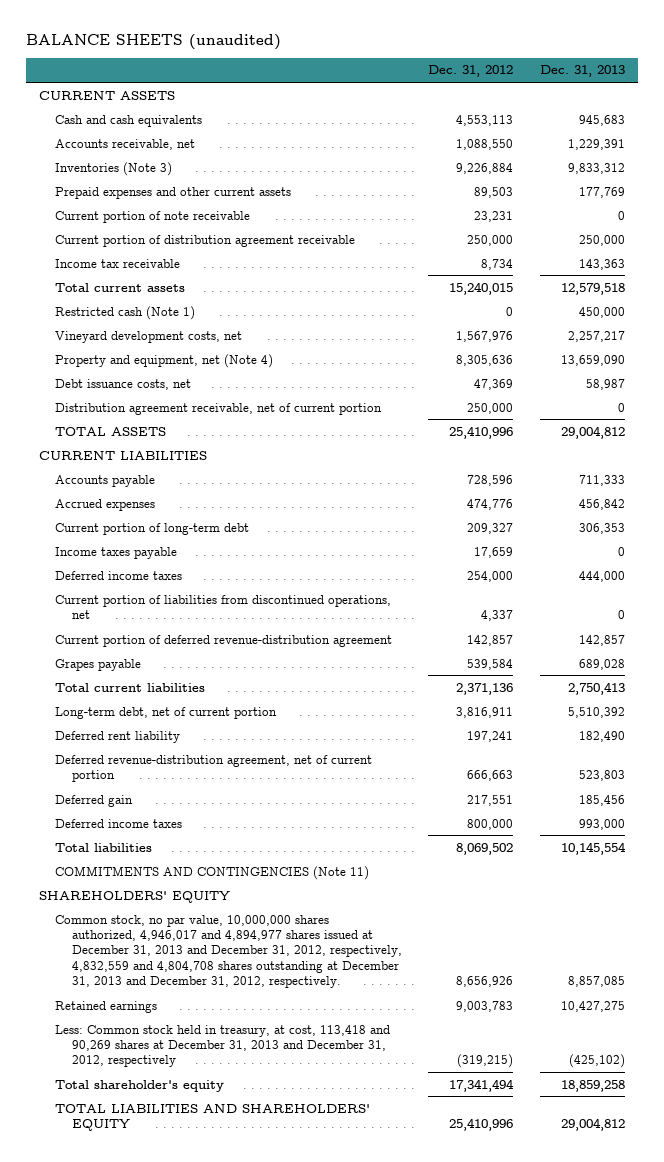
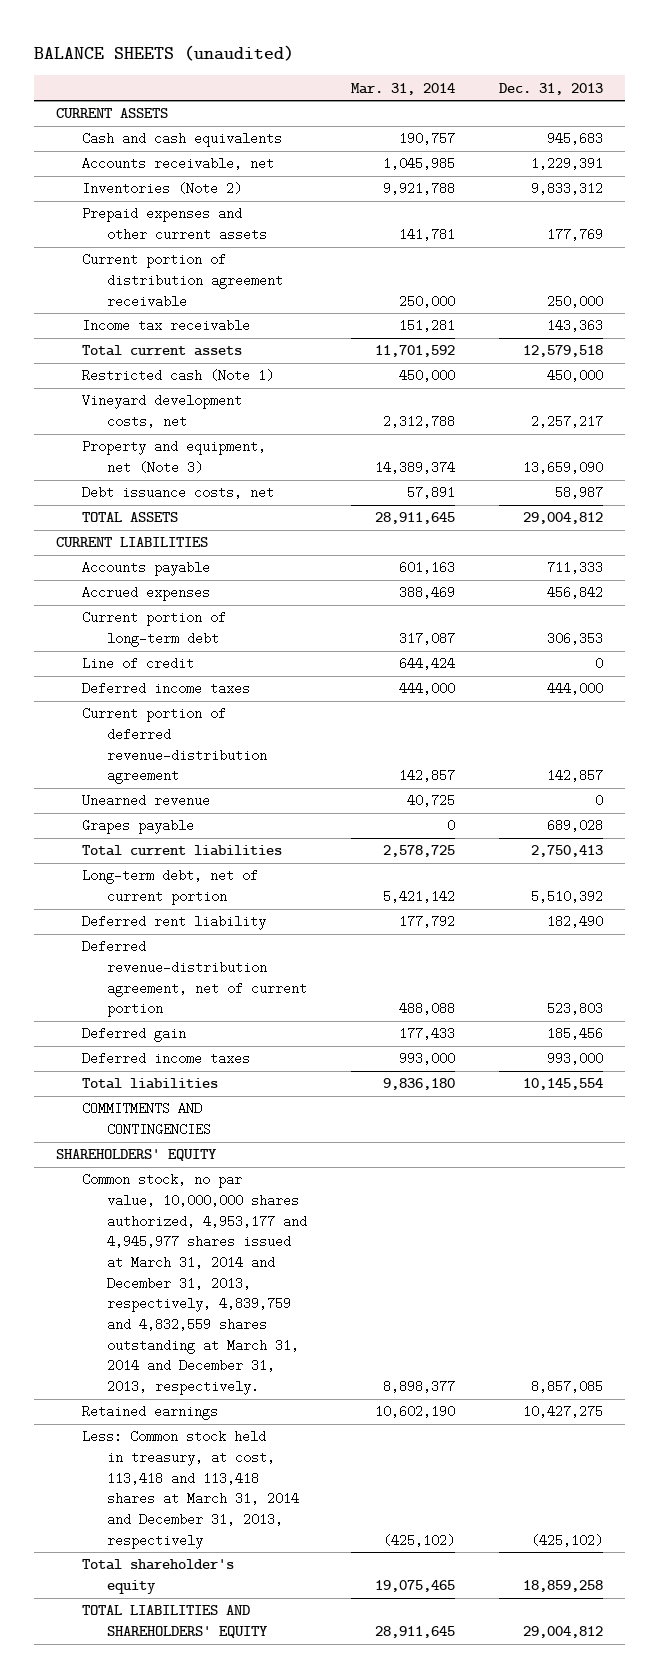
- | Dec. 31, 2012 | Dec. 31, 2013
+ | Mar. 31, 2014 | Dec. 31, 2013
- Inventories (Note 3) | 9,226,884 | 9,833,312
+ Inventories (Note 2) | 9,921,788 | 9,833,312
- Current portion of note receivable | 23,231 | 0
- Property and equipment, net (Note 4) | 8,305,636 | 13,659,090
+ Property and equipment, net (Note 3) | 14,389,374 | 13,659,090
- Distribution agreement receivable, net of current portion | 250,000 | 0
- Income taxes payable | 17,659 | 0
+ Line of credit | 644,424 | 0
- Current portion of liabilities from discontinued operations, net | 4,337 | 0
+ Unearned revenue | 40,725 | 0
- COMMITMENTS AND CONTINGENCIES (Note 11)
+ COMMITMENTS AND CONTINGENCIES
- Common stock, no par value, 10,000,000 shares authorized, 4,946,017 and 4,894,977 shares issued at December 31, 2013 and December 31, 2012, respectively, 4,832,559 and 4,804,708 shares outstanding at December 31, 2013 and December 31, 2012, respectively. | 8,656,926 | 8,857,085
+ Common stock, no par value, 10,000,000 shares authorized, 4,953,177 and 4,945,977 shares issued at March 31, 2014 and December 31, 2013, respectively, 4,839,759 and 4,832,559 shares outstanding at March 31, 2014 and December 31, 2013, respectively. | 8,898,377 | 8,857,085
- Less: Common stock held in treasury, at cost, 113,418 and 90,269 shares at December 31, 2013 and December 31, 2012, respectively | (319,215) | (425,102)
+ Less: Common stock held in treasury, at cost, 113,418 and 113,418 shares at March 31, 2014 and December 31, 2013, respectively | (425,102) | (425,102)

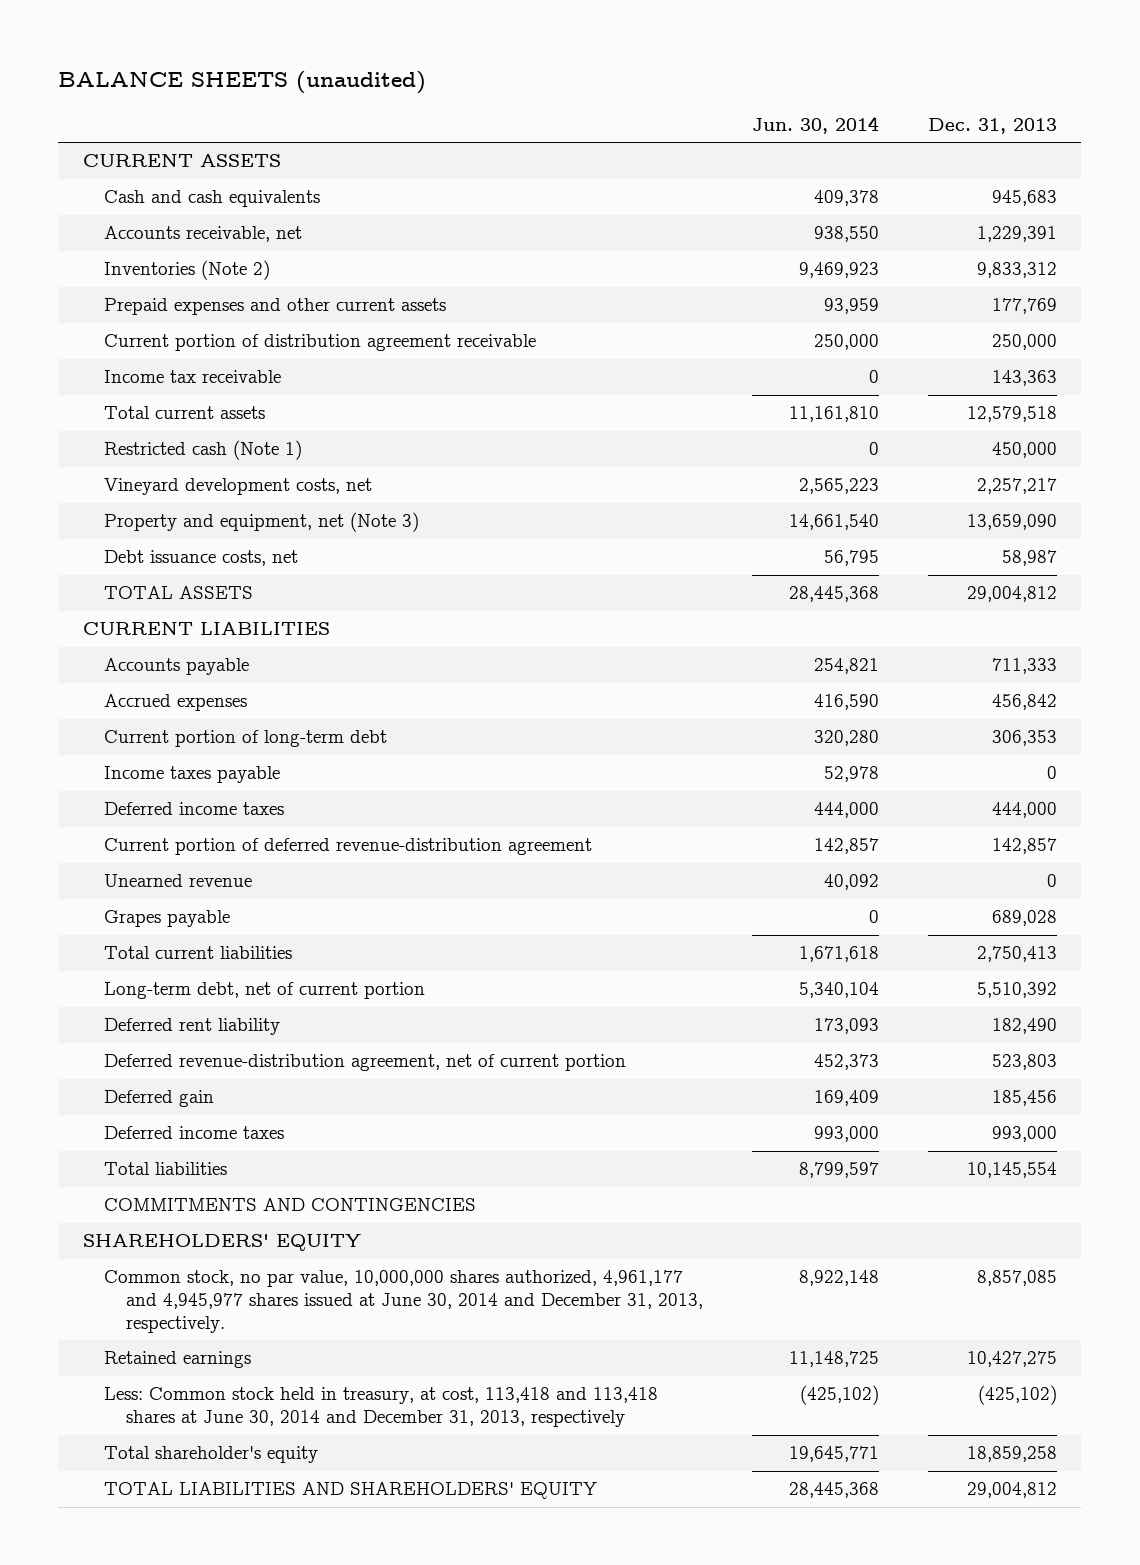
- | Mar. 31, 2014 | Dec. 31, 2013
+ | Jun. 30, 2014 | Dec. 31, 2013
- Line of credit | 644,424 | 0
+ Income taxes payable | 52,978 | 0
- Common stock, no par value, 10,000,000 shares authorized, 4,953,177 and 4,945,977 shares issued at March 31, 2014 and December 31, 2013, respectively, 4,839,759 and 4,832,559 shares outstanding at March 31, 2014 and December 31, 2013, respectively. | 8,898,377 | 8,857,085
+ Common stock, no par value, 10,000,000 shares authorized, 4,961,177 and 4,945,977 shares issued at June 30, 2014 and December 31, 2013, respectively. | 8,922,148 | 8,857,085
- Less: Common stock held in treasury, at cost, 113,418 and 113,418 shares at March 31, 2014 and December 31, 2013, respectively | (425,102) | (425,102)
+ Less: Common stock held in treasury, at cost, 113,418 and 113,418 shares at June 30, 2014 and December 31, 2013, respectively | (425,102) | (425,102)

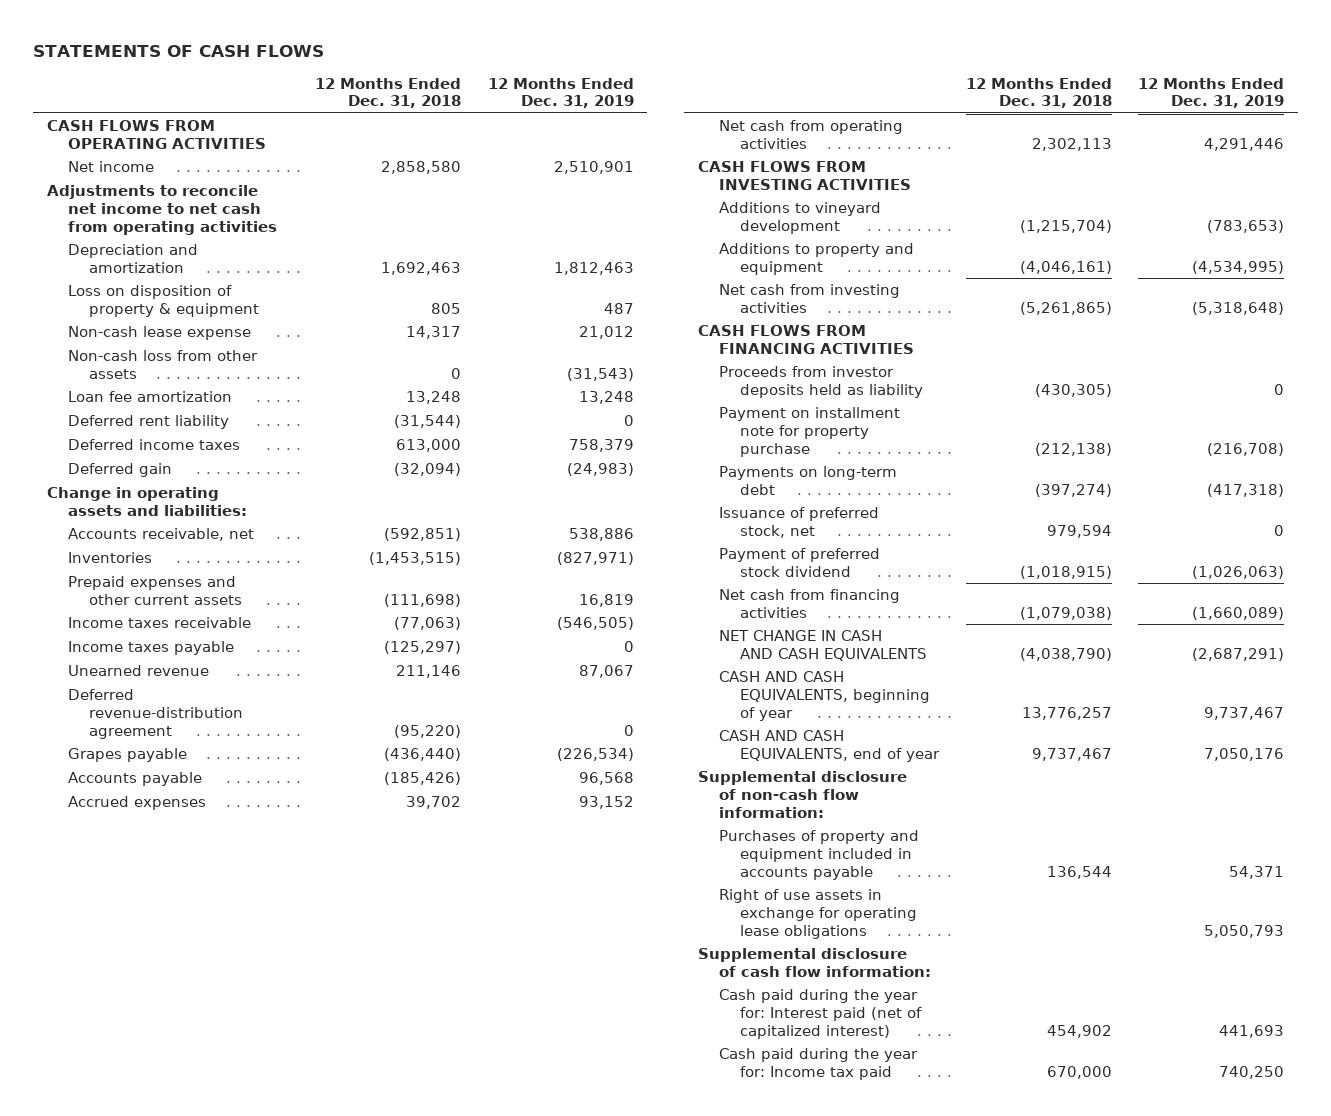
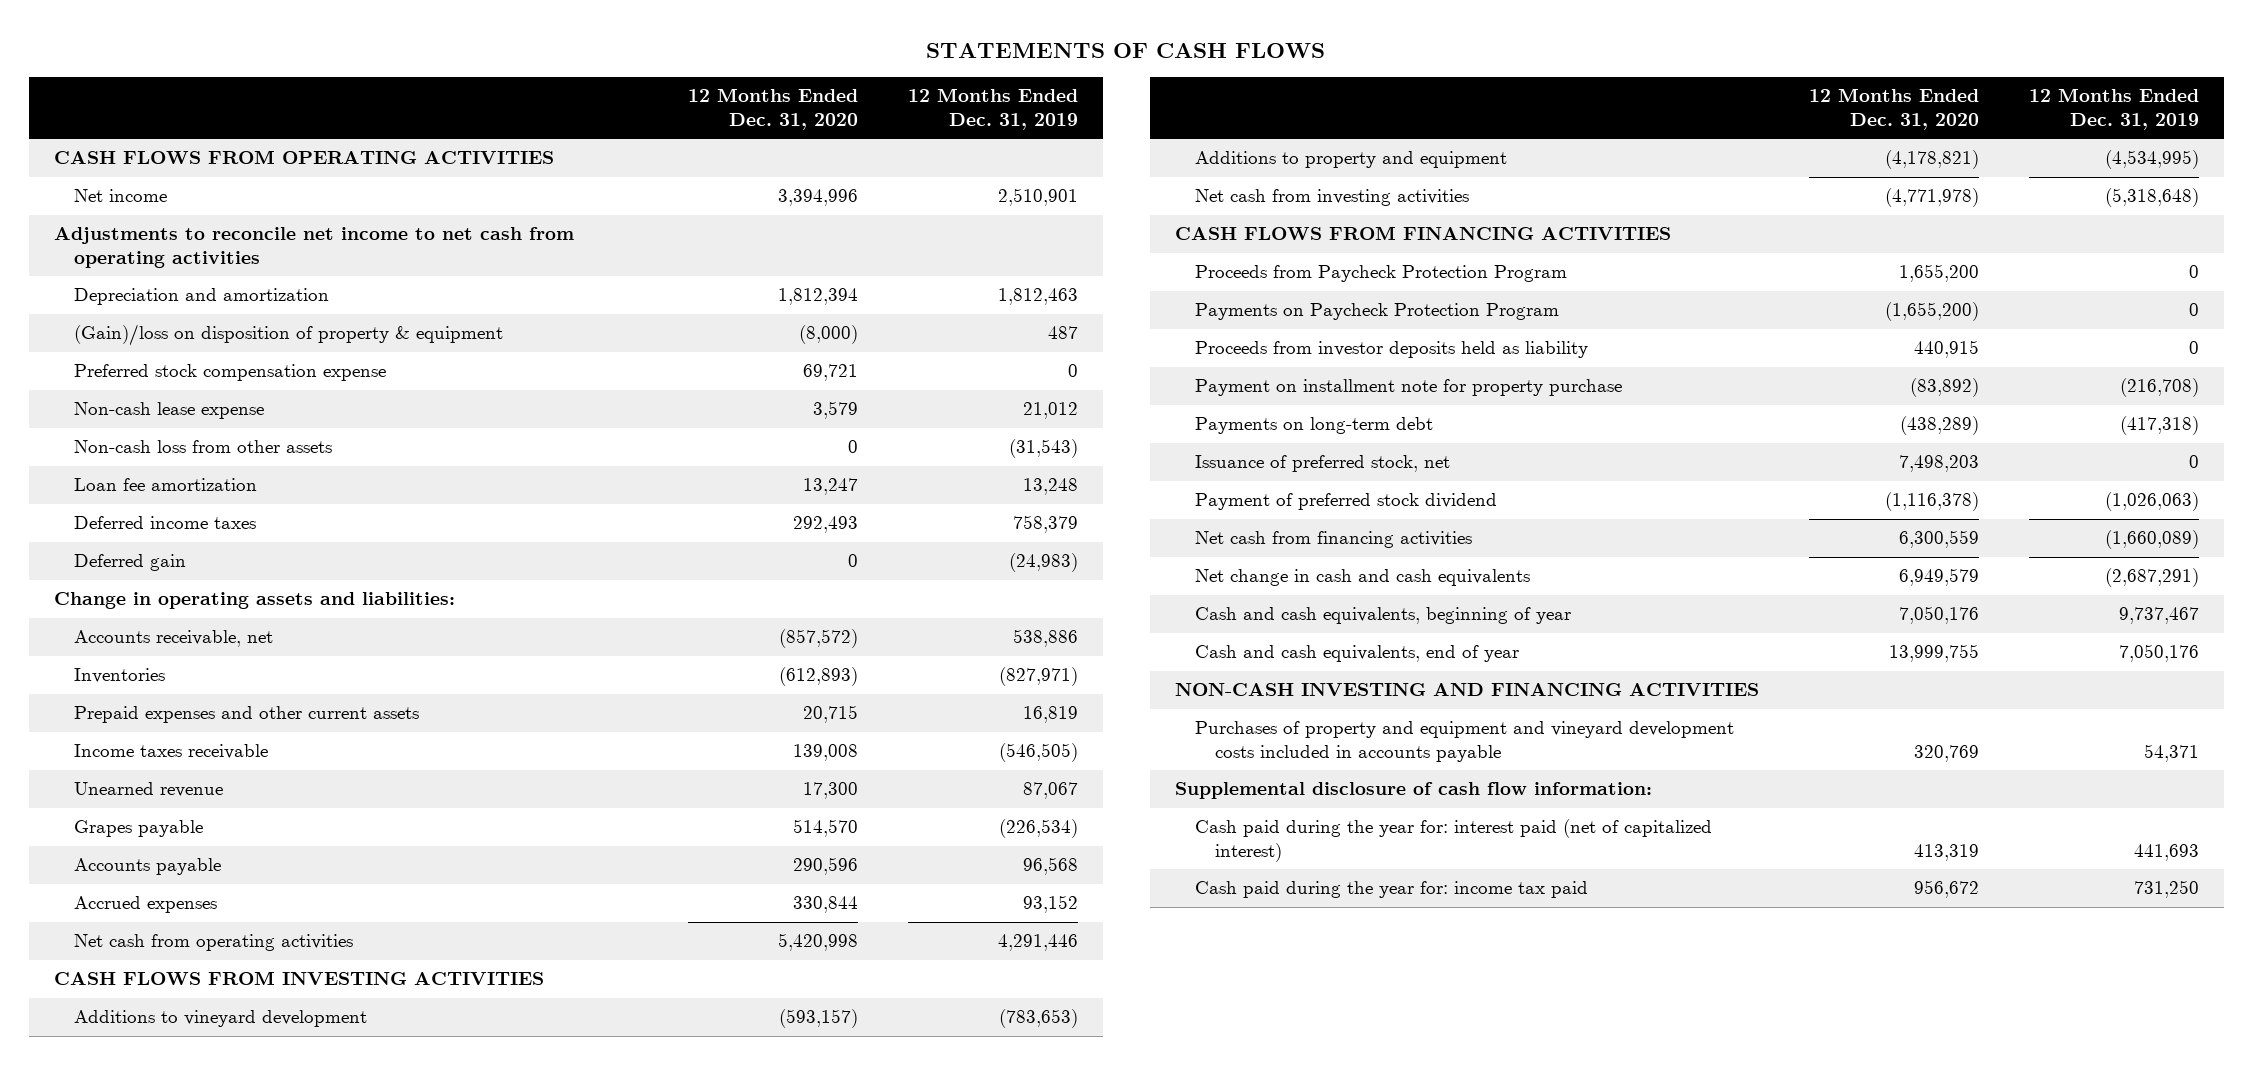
- | 12 Months Ended Dec. 31, 2018 | 12 Months Ended Dec. 31, 2019
+ | 12 Months Ended Dec. 31, 2020 | 12 Months Ended Dec. 31, 2019
- Loss on disposition of property & equipment | 805 | 487
+ (Gain)/loss on disposition of property & equipment | (8,000) | 487
+ Preferred stock compensation expense | 69,721 | 0
- Deferred rent liability | (31,544) | 0
- Income taxes payable | (125,297) | 0
- Deferred revenue-distribution agreement | (95,220) | 0
+ Proceeds from Paycheck Protection Program | 1,655,200 | 0
+ Payments on Paycheck Protection Program | (1,655,200) | 0
- NET CHANGE IN CASH AND CASH EQUIVALENTS | (4,038,790) | (2,687,291)
- CASH AND CASH EQUIVALENTS, beginning of year | 13,776,257 | 9,737,467
- CASH AND CASH EQUIVALENTS, end of year | 9,737,467 | 7,050,176
- Supplemental disclosure of non-cash flow information:
- Purchases of property and equipment included in accounts payable | 136,544 | 54,371
- Right of use assets in exchange for operating lease obligations | | 5,050,793
+ Net change in cash and cash equivalents | 6,949,579 | (2,687,291)
+ Cash and cash equivalents, beginning of year | 7,050,176 | 9,737,467
+ Cash and cash equivalents, end of year | 13,999,755 | 7,050,176
+ NON-CASH INVESTING AND FINANCING ACTIVITIES
+ Purchases of property and equipment and vineyard development costs included in accounts payable | 320,769 | 54,371
- Cash paid during the year for: Interest paid (net of capitalized interest) | 454,902 | 441,693
- Cash paid during the year for: Income tax paid | 670,000 | 740,250
+ Cash paid during the year for: interest paid (net of capitalized interest) | 413,319 | 441,693
+ Cash paid during the year for: income tax paid | 956,672 | 731,250

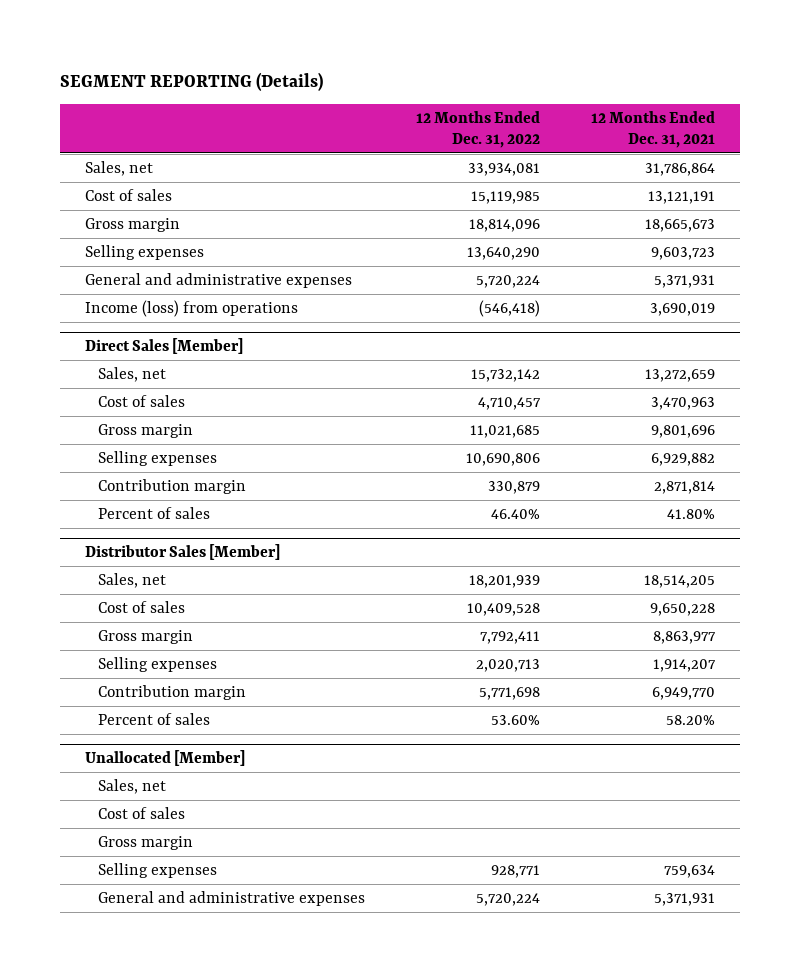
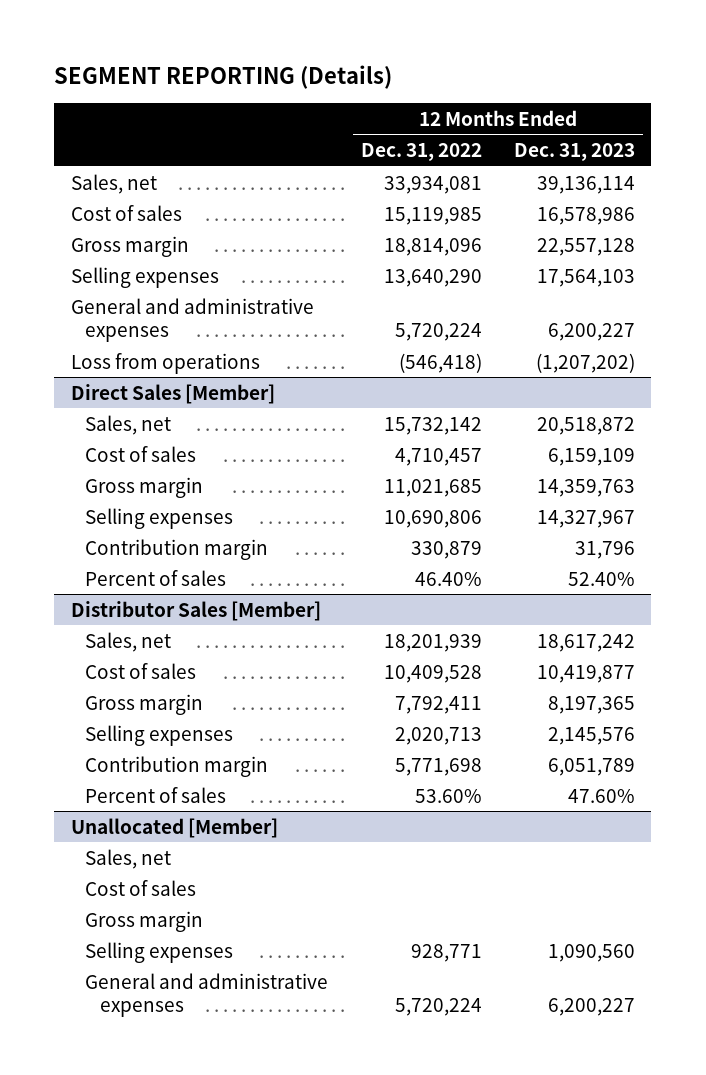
- | 12 Months Ended Dec. 31, 2022 | 12 Months Ended Dec. 31, 2021
+ | 12 Months Ended Dec. 31, 2022 | 12 Months Ended Dec. 31, 2023
- Income (loss) from operations | (546,418) | 3,690,019
+ Loss from operations | (546,418) | (1,207,202)

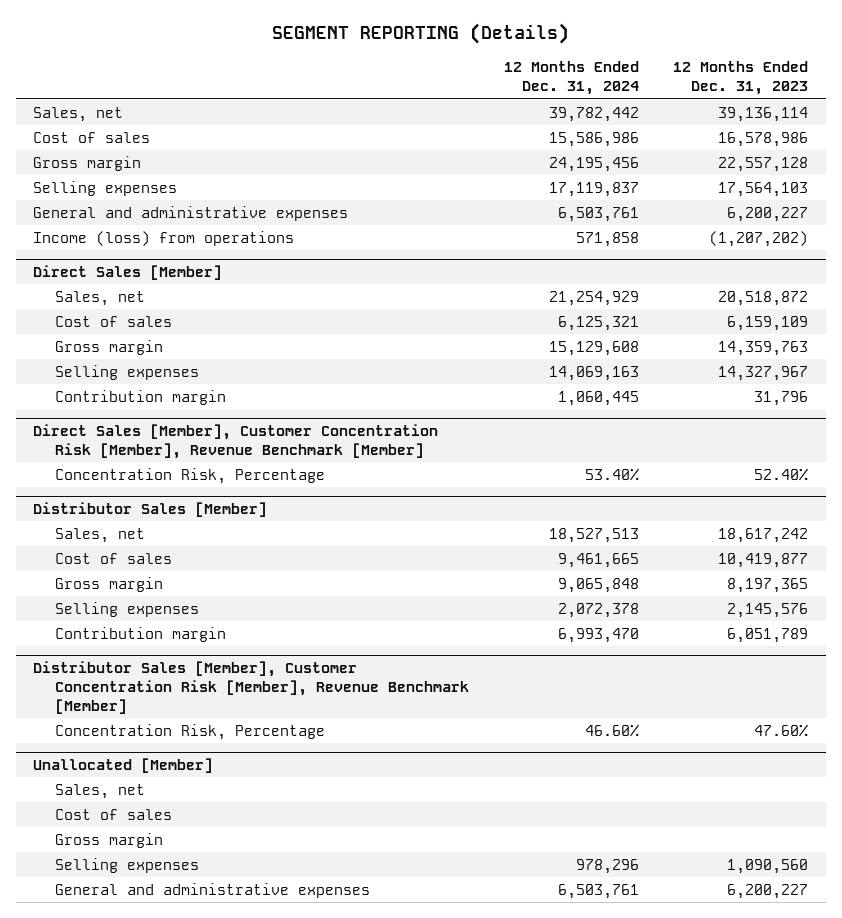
- | 12 Months Ended Dec. 31, 2022 | 12 Months Ended Dec. 31, 2023
+ | 12 Months Ended Dec. 31, 2024 | 12 Months Ended Dec. 31, 2023
- Loss from operations | (546,418) | (1,207,202)
+ Income (loss) from operations | 571,858 | (1,207,202)
@ Direct Sales [Member]
- Percent of sales | 46.40% | 52.40%
+ Direct Sales [Member], Customer Concentration Risk [Member], Revenue Benchmark [Member]
+ Concentration Risk, Percentage | 53.40% | 52.40%
@ Distributor Sales [Member]
- Percent of sales | 53.60% | 47.60%
+ Distributor Sales [Member], Customer Concentration Risk [Member], Revenue Benchmark [Member]
+ Concentration Risk, Percentage | 46.60% | 47.60%

